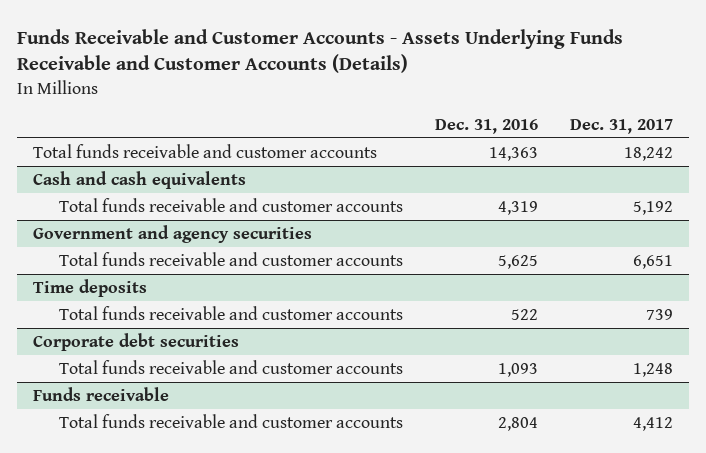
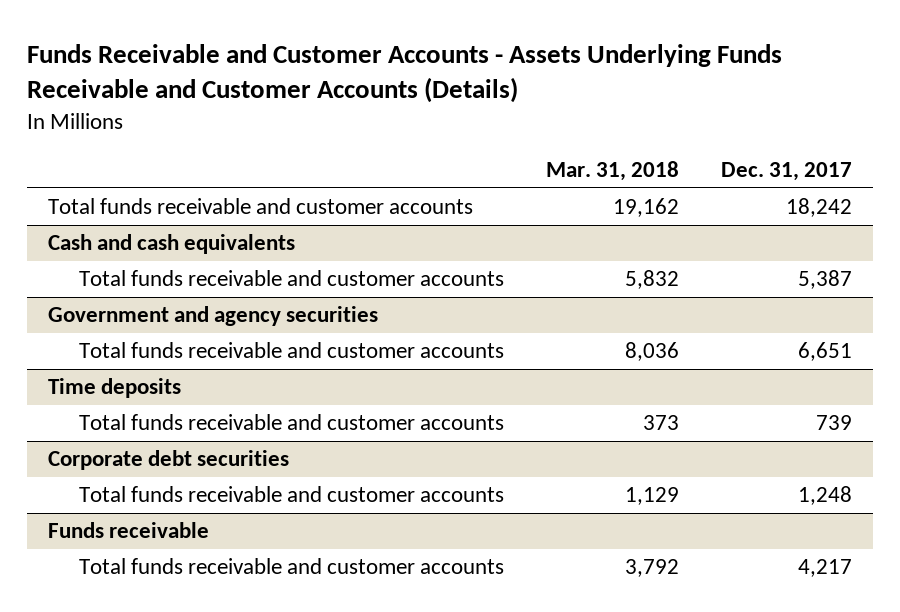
- | Dec. 31, 2016 | Dec. 31, 2017
+ | Mar. 31, 2018 | Dec. 31, 2017
@ Cash and cash equivalents
- Total funds receivable and customer accounts | 4,319 | 5,192
+ Total funds receivable and customer accounts | 5,832 | 5,387
@ Funds receivable
- Total funds receivable and customer accounts | 2,804 | 4,412
+ Total funds receivable and customer accounts | 3,792 | 4,217

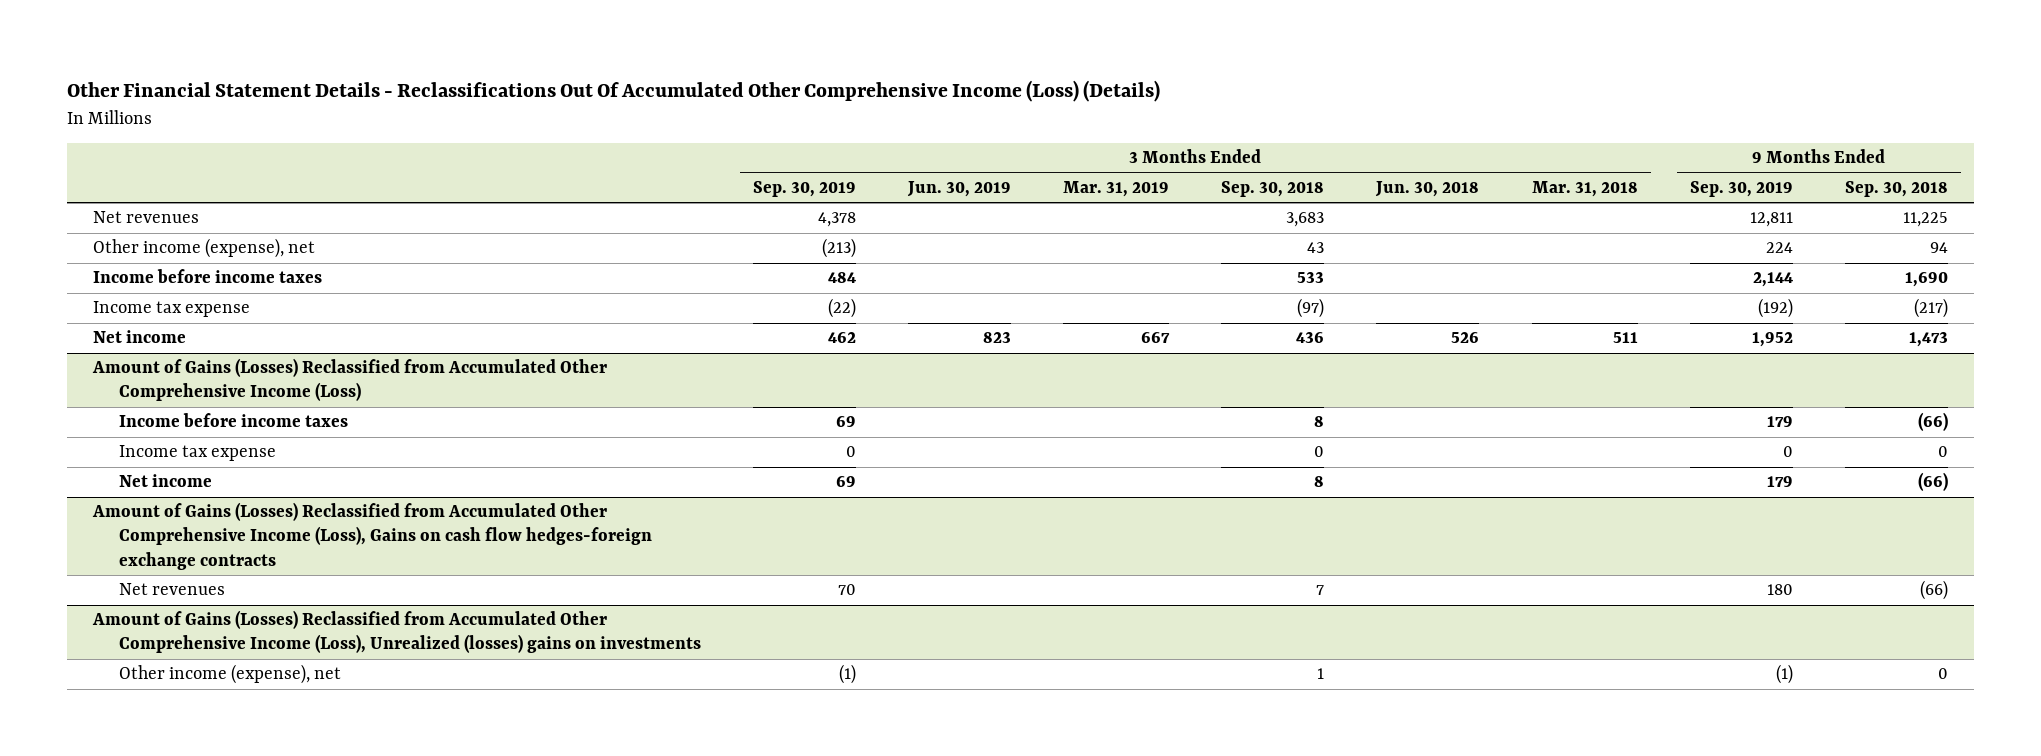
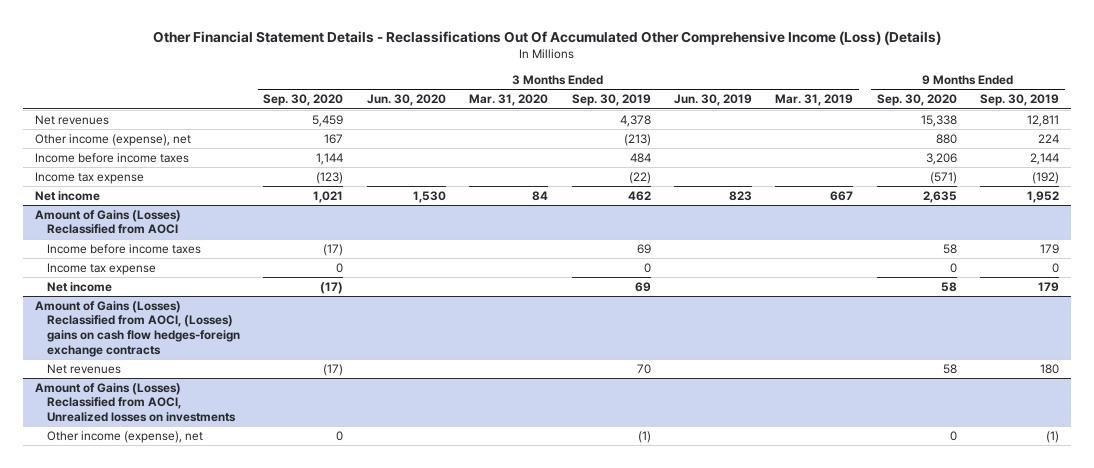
- | 3 Months Ended Sep. 30, 2019 | 3 Months Ended Jun. 30, 2019 | 3 Months Ended Mar. 31, 2019 | 3 Months Ended Sep. 30, 2018 | 3 Months Ended Jun. 30, 2018 | 3 Months Ended Mar. 31, 2018 | 9 Months Ended Sep. 30, 2019 | 9 Months Ended Sep. 30, 2018
+ | 3 Months Ended Sep. 30, 2020 | 3 Months Ended Jun. 30, 2020 | 3 Months Ended Mar. 31, 2020 | 3 Months Ended Sep. 30, 2019 | 3 Months Ended Jun. 30, 2019 | 3 Months Ended Mar. 31, 2019 | 9 Months Ended Sep. 30, 2020 | 9 Months Ended Sep. 30, 2019
- Amount of Gains (Losses) Reclassified from Accumulated Other Comprehensive Income (Loss)
+ Amount of Gains (Losses) Reclassified from AOCI
- Amount of Gains (Losses) Reclassified from Accumulated Other Comprehensive Income (Loss), Gains on cash flow hedges-foreign exchange contracts
+ Amount of Gains (Losses) Reclassified from AOCI, (Losses) gains on cash flow hedges-foreign exchange contracts
- Amount of Gains (Losses) Reclassified from Accumulated Other Comprehensive Income (Loss), Unrealized (losses) gains on investments
+ Amount of Gains (Losses) Reclassified from AOCI, Unrealized losses on investments

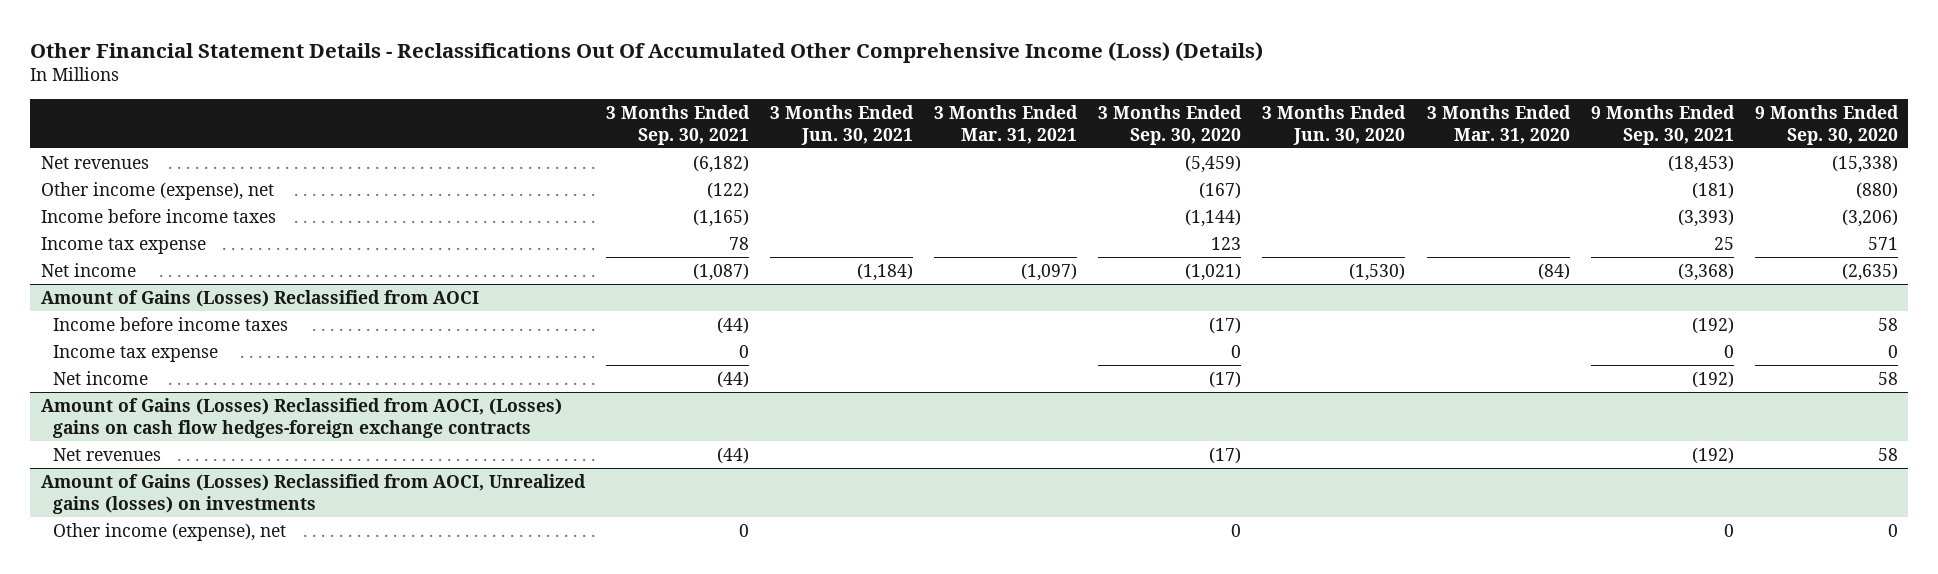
- | 3 Months Ended Sep. 30, 2020 | 3 Months Ended Jun. 30, 2020 | 3 Months Ended Mar. 31, 2020 | 3 Months Ended Sep. 30, 2019 | 3 Months Ended Jun. 30, 2019 | 3 Months Ended Mar. 31, 2019 | 9 Months Ended Sep. 30, 2020 | 9 Months Ended Sep. 30, 2019
+ | 3 Months Ended Sep. 30, 2021 | 3 Months Ended Jun. 30, 2021 | 3 Months Ended Mar. 31, 2021 | 3 Months Ended Sep. 30, 2020 | 3 Months Ended Jun. 30, 2020 | 3 Months Ended Mar. 31, 2020 | 9 Months Ended Sep. 30, 2021 | 9 Months Ended Sep. 30, 2020
- Net revenues | 5,459 | | | 4,378 | | | 15,338 | 12,811
- Other income (expense), net | 167 | | | (213) | | | 880 | 224
- Income before income taxes | 1,144 | | | 484 | | | 3,206 | 2,144
- Income tax expense | (123) | | | (22) | | | (571) | (192)
- Net income | 1,021 | 1,530 | 84 | 462 | 823 | 667 | 2,635 | 1,952
+ Net revenues | (6,182) | | | (5,459) | | | (18,453) | (15,338)
+ Other income (expense), net | (122) | | | (167) | | | (181) | (880)
+ Income before income taxes | (1,165) | | | (1,144) | | | (3,393) | (3,206)
+ Income tax expense | 78 | | | 123 | | | 25 | 571
+ Net income | (1,087) | (1,184) | (1,097) | (1,021) | (1,530) | (84) | (3,368) | (2,635)
- Amount of Gains (Losses) Reclassified from AOCI, Unrealized losses on investments
+ Amount of Gains (Losses) Reclassified from AOCI, Unrealized gains (losses) on investments

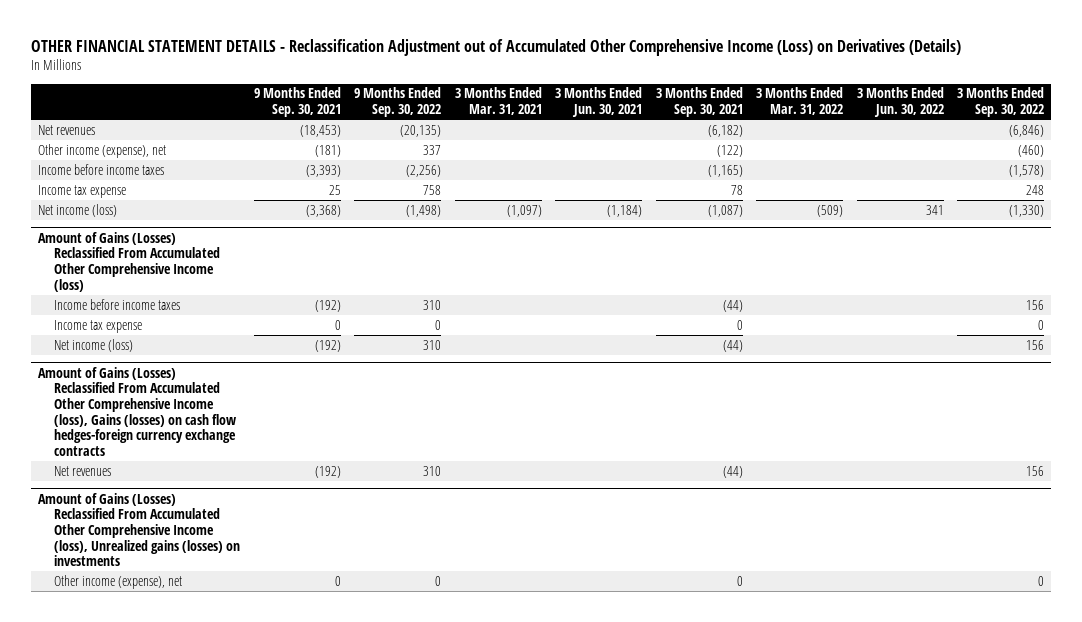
- Other Financial Statement Details - Reclassifications Out Of Accumulated Other Comprehensive Income (Loss) (Details)
+ OTHER FINANCIAL STATEMENT DETAILS - Reclassification Adjustment out of Accumulated Other Comprehensive Income (Loss) on Derivatives (Details)
- | 3 Months Ended Sep. 30, 2021 | 3 Months Ended Jun. 30, 2021 | 3 Months Ended Mar. 31, 2021 | 3 Months Ended Sep. 30, 2020 | 3 Months Ended Jun. 30, 2020 | 3 Months Ended Mar. 31, 2020 | 9 Months Ended Sep. 30, 2021 | 9 Months Ended Sep. 30, 2020
+ | 9 Months Ended Sep. 30, 2021 | 9 Months Ended Sep. 30, 2022 | 3 Months Ended Mar. 31, 2021 | 3 Months Ended Jun. 30, 2021 | 3 Months Ended Sep. 30, 2021 | 3 Months Ended Mar. 31, 2022 | 3 Months Ended Jun. 30, 2022 | 3 Months Ended Sep. 30, 2022
- Net income | (1,087) | (1,184) | (1,097) | (1,021) | (1,530) | (84) | (3,368) | (2,635)
- Amount of Gains (Losses) Reclassified from AOCI
+ Net income (loss) | (3,368) | (1,498) | (1,097) | (1,184) | (1,087) | (509) | 341 | (1,330)
+ Amount of Gains (Losses) Reclassified From Accumulated Other Comprehensive Income (loss)
- Net income | (44) | | | (17) | | | (192) | 58
- Amount of Gains (Losses) Reclassified from AOCI, (Losses) gains on cash flow hedges-foreign exchange contracts
+ Net income (loss) | (192) | 310 | | | (44) | | | 156
+ Amount of Gains (Losses) Reclassified From Accumulated Other Comprehensive Income (loss), Gains (losses) on cash flow hedges-foreign currency exchange contracts
- Amount of Gains (Losses) Reclassified from AOCI, Unrealized gains (losses) on investments
+ Amount of Gains (Losses) Reclassified From Accumulated Other Comprehensive Income (loss), Unrealized gains (losses) on investments

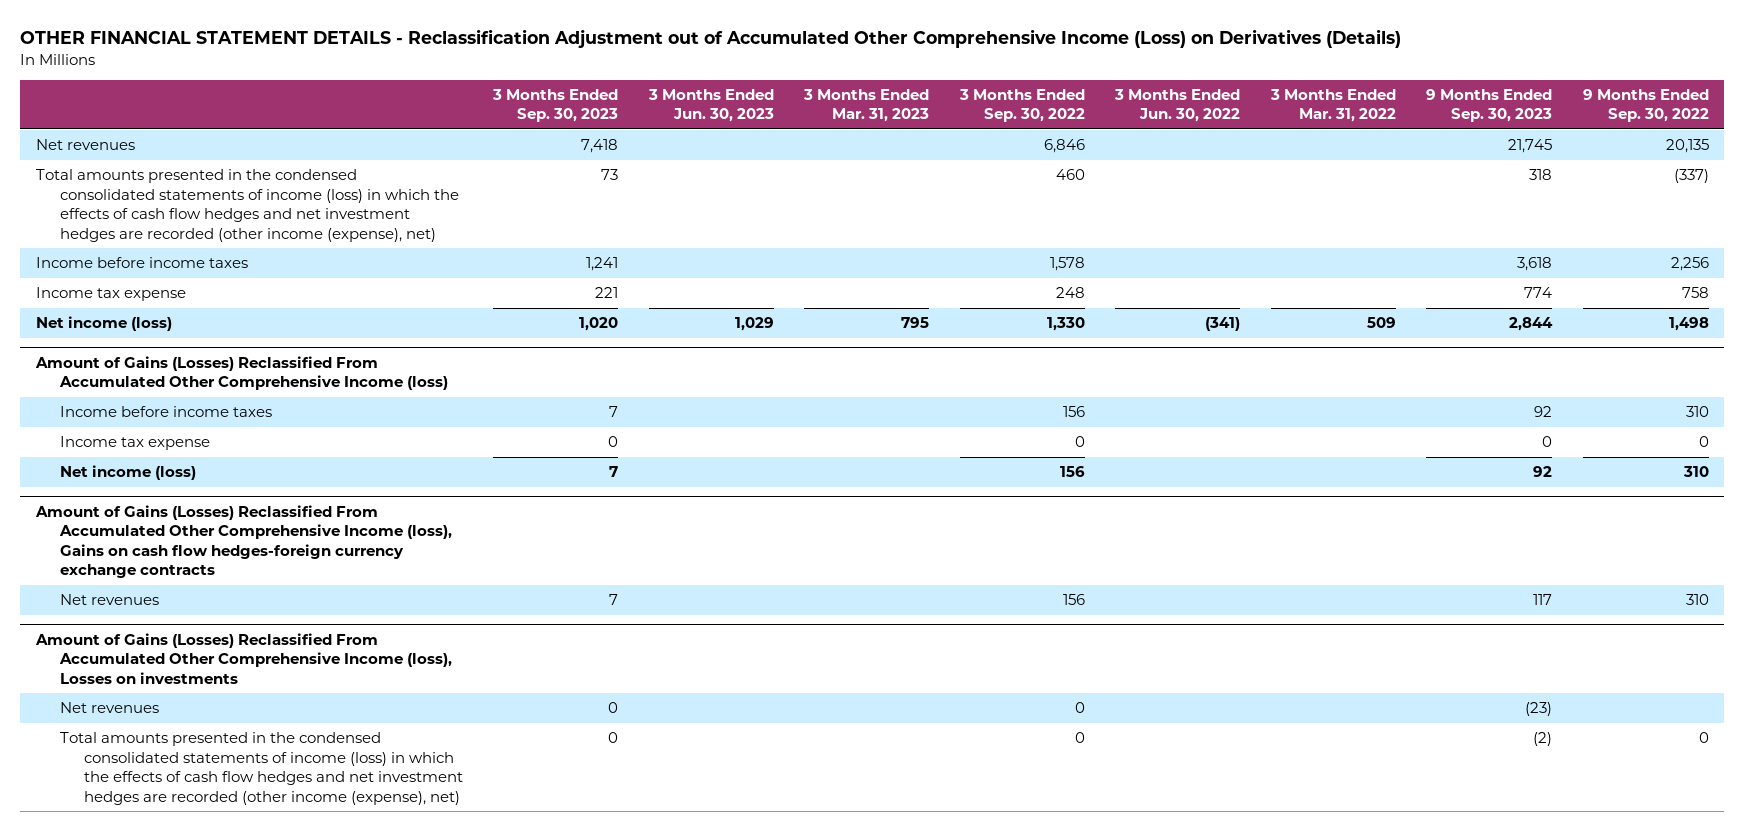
- | 9 Months Ended Sep. 30, 2021 | 9 Months Ended Sep. 30, 2022 | 3 Months Ended Mar. 31, 2021 | 3 Months Ended Jun. 30, 2021 | 3 Months Ended Sep. 30, 2021 | 3 Months Ended Mar. 31, 2022 | 3 Months Ended Jun. 30, 2022 | 3 Months Ended Sep. 30, 2022
+ | 3 Months Ended Sep. 30, 2023 | 3 Months Ended Jun. 30, 2023 | 3 Months Ended Mar. 31, 2023 | 3 Months Ended Sep. 30, 2022 | 3 Months Ended Jun. 30, 2022 | 3 Months Ended Mar. 31, 2022 | 9 Months Ended Sep. 30, 2023 | 9 Months Ended Sep. 30, 2022
- Net revenues | (18,453) | (20,135) | | | (6,182) | | | (6,846)
- Other income (expense), net | (181) | 337 | | | (122) | | | (460)
- Income before income taxes | (3,393) | (2,256) | | | (1,165) | | | (1,578)
+ Net revenues | 7,418 | | | 6,846 | | | 21,745 | 20,135
+ Total amounts presented in the condensed consolidated statements of income (loss) in which the effects of cash flow hedges and net investment hedges are recorded (other income (expense), net) | 73 | | | 460 | | | 318 | (337)
+ Income before income taxes | 1,241 | | | 1,578 | | | 3,618 | 2,256
- Net income (loss) | (3,368) | (1,498) | (1,097) | (1,184) | (1,087) | (509) | 341 | (1,330)
+ Net income (loss) | 1,020 | 1,029 | 795 | 1,330 | (341) | 509 | 2,844 | 1,498
- Amount of Gains (Losses) Reclassified From Accumulated Other Comprehensive Income (loss), Gains (losses) on cash flow hedges-foreign currency exchange contracts
+ Amount of Gains (Losses) Reclassified From Accumulated Other Comprehensive Income (loss), Gains on cash flow hedges-foreign currency exchange contracts
- Amount of Gains (Losses) Reclassified From Accumulated Other Comprehensive Income (loss), Unrealized gains (losses) on investments
- Other income (expense), net | 0 | 0 | | | 0 | | | 0
+ Amount of Gains (Losses) Reclassified From Accumulated Other Comprehensive Income (loss), Losses on investments
+ Net revenues | 0 | | | 0 | | | (23) |
+ Total amounts presented in the condensed consolidated statements of income (loss) in which the effects of cash flow hedges and net investment hedges are recorded (other income (expense), net) | 0 | | | 0 | | | (2) | 0

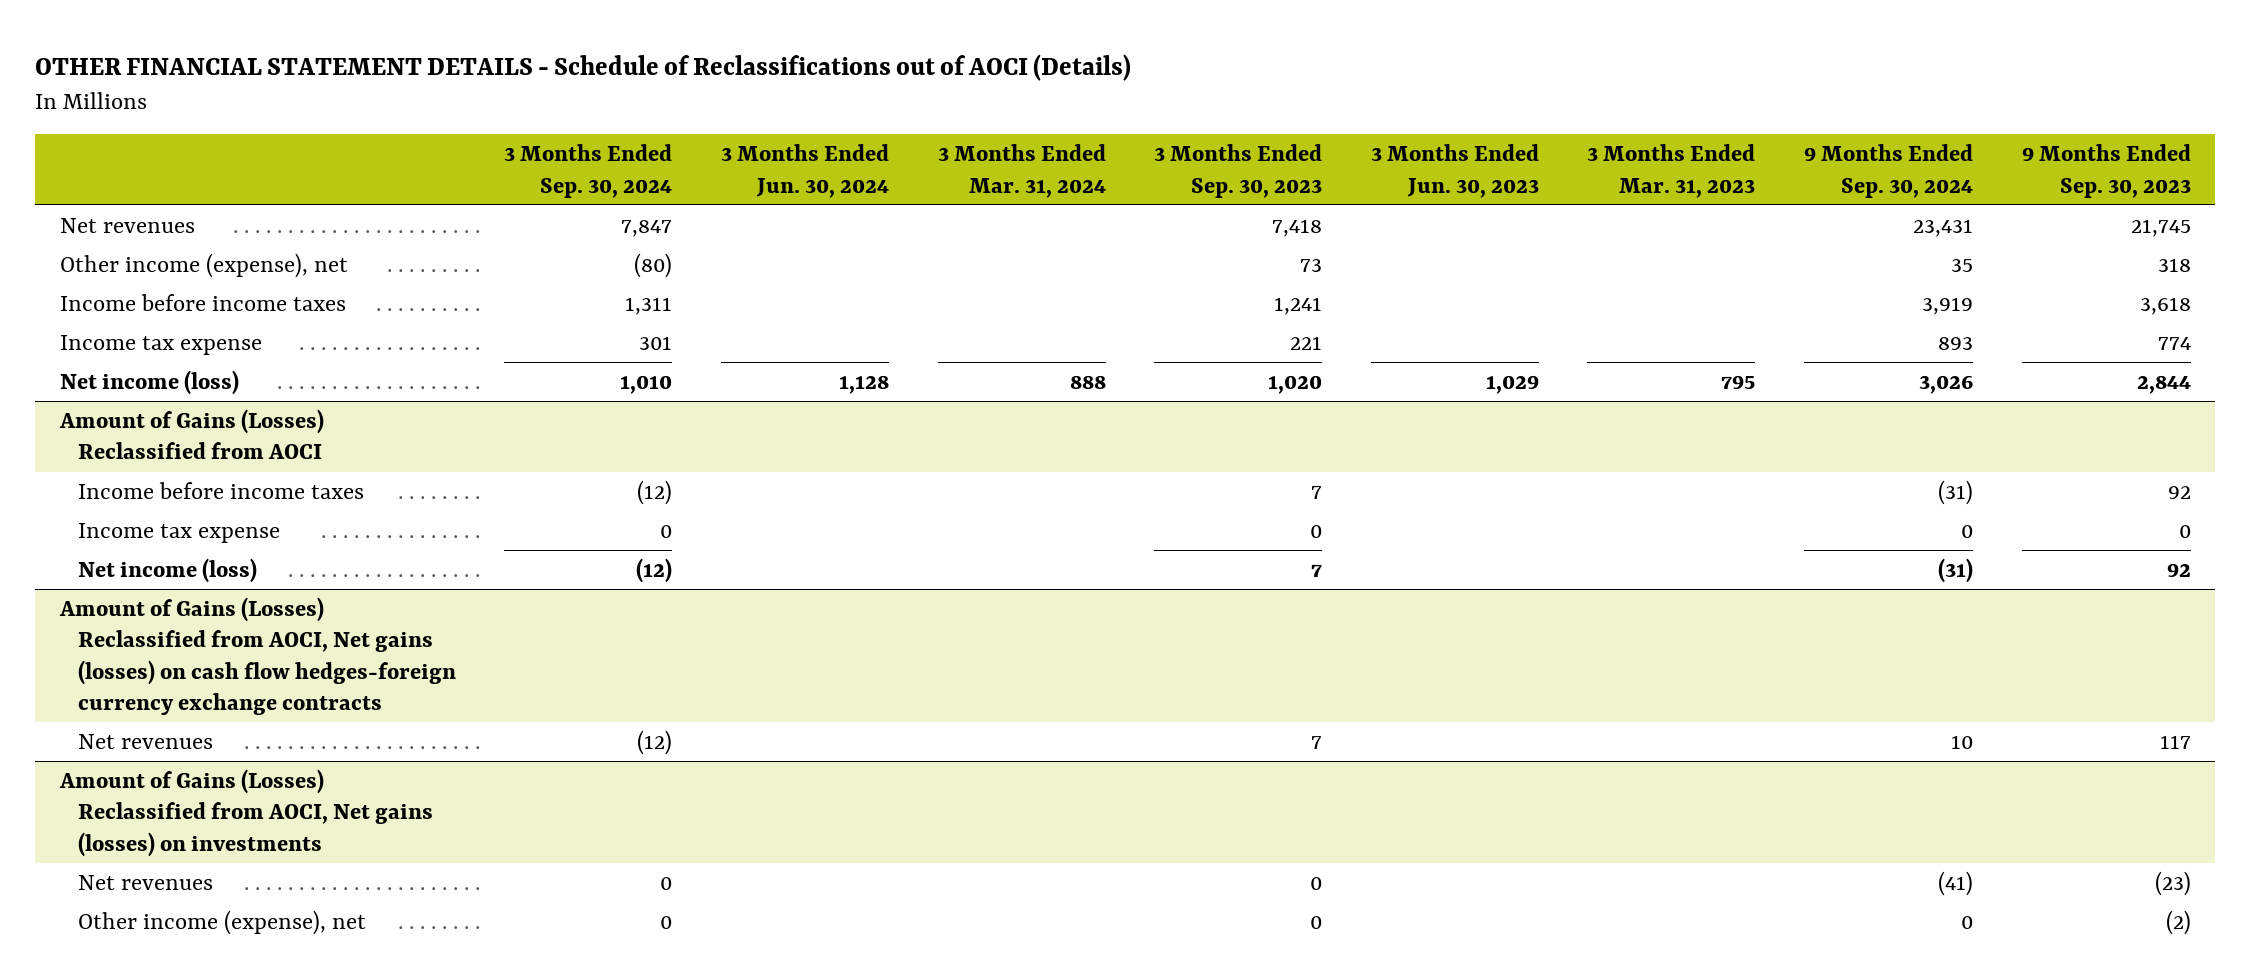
- OTHER FINANCIAL STATEMENT DETAILS - Reclassification Adjustment out of Accumulated Other Comprehensive Income (Loss) on Derivatives (Details)
+ OTHER FINANCIAL STATEMENT DETAILS - Schedule of Reclassifications out of AOCI (Details)
- | 3 Months Ended Sep. 30, 2023 | 3 Months Ended Jun. 30, 2023 | 3 Months Ended Mar. 31, 2023 | 3 Months Ended Sep. 30, 2022 | 3 Months Ended Jun. 30, 2022 | 3 Months Ended Mar. 31, 2022 | 9 Months Ended Sep. 30, 2023 | 9 Months Ended Sep. 30, 2022
+ | 3 Months Ended Sep. 30, 2024 | 3 Months Ended Jun. 30, 2024 | 3 Months Ended Mar. 31, 2024 | 3 Months Ended Sep. 30, 2023 | 3 Months Ended Jun. 30, 2023 | 3 Months Ended Mar. 31, 2023 | 9 Months Ended Sep. 30, 2024 | 9 Months Ended Sep. 30, 2023
- Total amounts presented in the condensed consolidated statements of income (loss) in which the effects of cash flow hedges and net investment hedges are recorded (other income (expense), net) | 73 | | | 460 | | | 318 | (337)
+ Other income (expense), net | (80) | | | 73 | | | 35 | 318
- Amount of Gains (Losses) Reclassified From Accumulated Other Comprehensive Income (loss)
+ Amount of Gains (Losses) Reclassified from AOCI
- Amount of Gains (Losses) Reclassified From Accumulated Other Comprehensive Income (loss), Gains on cash flow hedges-foreign currency exchange contracts
+ Amount of Gains (Losses) Reclassified from AOCI, Net gains (losses) on cash flow hedges-foreign currency exchange contracts
- Amount of Gains (Losses) Reclassified From Accumulated Other Comprehensive Income (loss), Losses on investments
+ Amount of Gains (Losses) Reclassified from AOCI, Net gains (losses) on investments
- Total amounts presented in the condensed consolidated statements of income (loss) in which the effects of cash flow hedges and net investment hedges are recorded (other income (expense), net) | 0 | | | 0 | | | (2) | 0
+ Other income (expense), net | 0 | | | 0 | | | 0 | (2)

